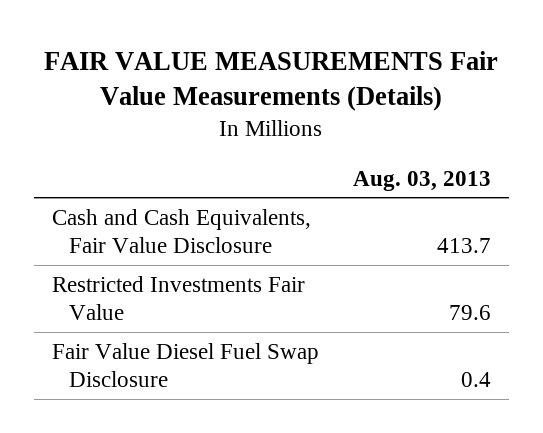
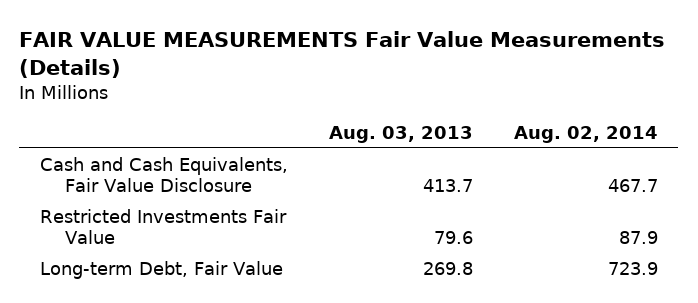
- | Aug. 03, 2013
+ | Aug. 03, 2013 | Aug. 02, 2014
- Fair Value Diesel Fuel Swap Disclosure | 0.4
+ Long-term Debt, Fair Value | 269.8 | 723.9

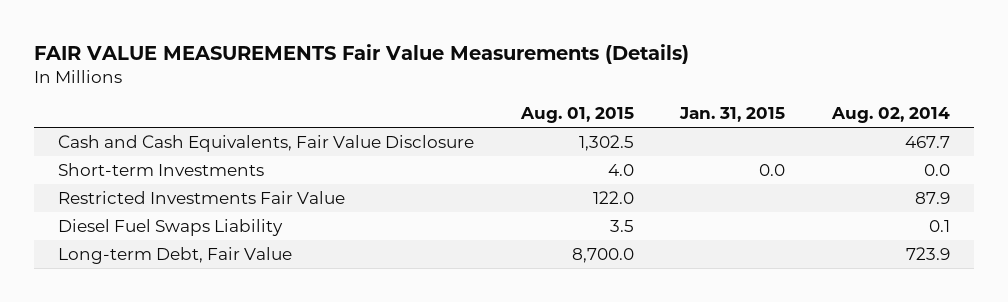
- | Aug. 03, 2013 | Aug. 02, 2014
+ | Aug. 01, 2015 | Jan. 31, 2015 | Aug. 02, 2014
+ Short-term Investments | 4.0 | 0.0 | 0.0
+ Diesel Fuel Swaps Liability | 3.5 | | 0.1

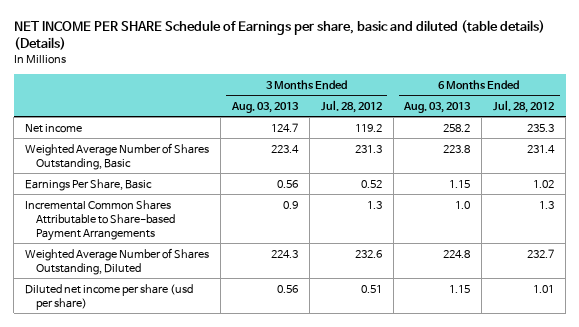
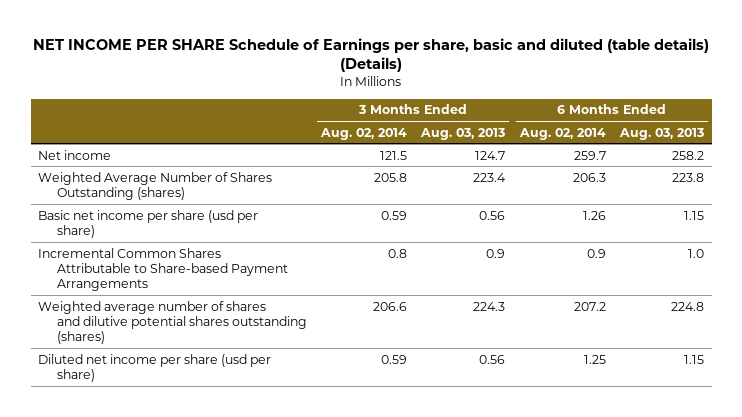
- | 3 Months Ended Aug. 03, 2013 | 3 Months Ended Jul. 28, 2012 | 6 Months Ended Aug. 03, 2013 | 6 Months Ended Jul. 28, 2012
+ | 3 Months Ended Aug. 02, 2014 | 3 Months Ended Aug. 03, 2013 | 6 Months Ended Aug. 02, 2014 | 6 Months Ended Aug. 03, 2013
- Weighted Average Number of Shares Outstanding, Basic | 223.4 | 231.3 | 223.8 | 231.4
- Earnings Per Share, Basic | 0.56 | 0.52 | 1.15 | 1.02
+ Weighted Average Number of Shares Outstanding (shares) | 205.8 | 223.4 | 206.3 | 223.8
+ Basic net income per share (usd per share) | 0.59 | 0.56 | 1.26 | 1.15
- Weighted Average Number of Shares Outstanding, Diluted | 224.3 | 232.6 | 224.8 | 232.7
+ Weighted average number of shares and dilutive potential shares outstanding (shares) | 206.6 | 224.3 | 207.2 | 224.8

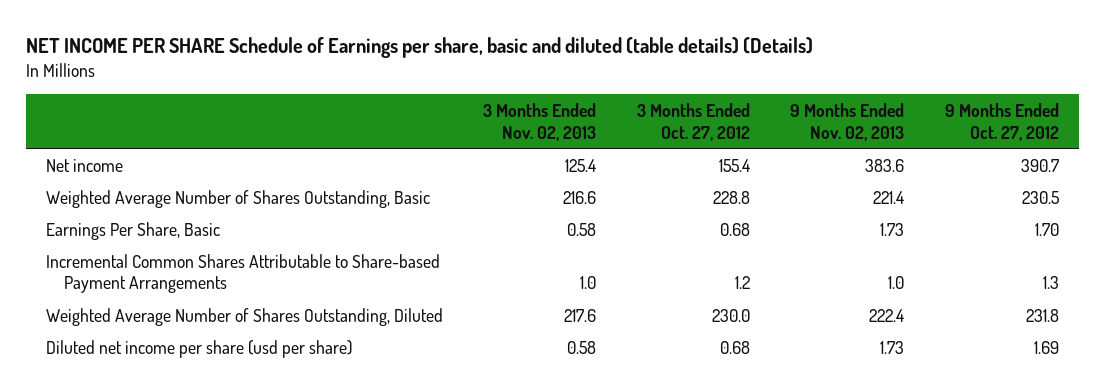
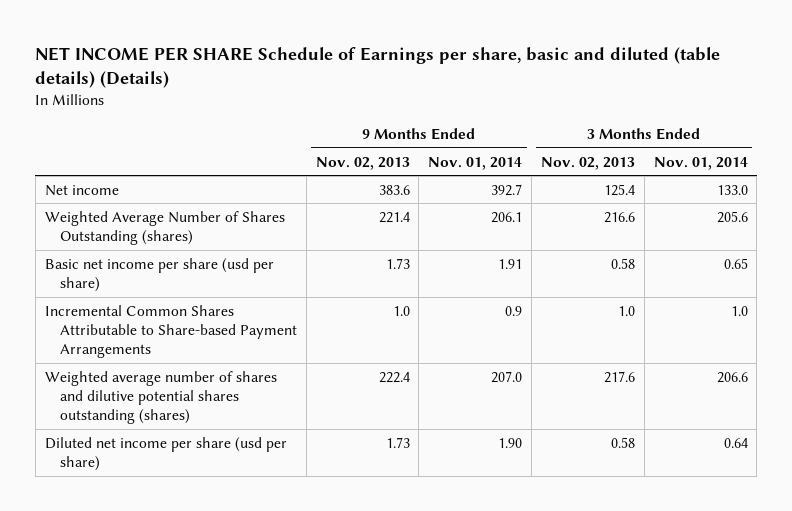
- | 3 Months Ended Nov. 02, 2013 | 3 Months Ended Oct. 27, 2012 | 9 Months Ended Nov. 02, 2013 | 9 Months Ended Oct. 27, 2012
+ | 9 Months Ended Nov. 02, 2013 | 9 Months Ended Nov. 01, 2014 | 3 Months Ended Nov. 02, 2013 | 3 Months Ended Nov. 01, 2014
- Weighted Average Number of Shares Outstanding, Basic | 216.6 | 228.8 | 221.4 | 230.5
- Earnings Per Share, Basic | 0.58 | 0.68 | 1.73 | 1.70
+ Weighted Average Number of Shares Outstanding (shares) | 221.4 | 206.1 | 216.6 | 205.6
+ Basic net income per share (usd per share) | 1.73 | 1.91 | 0.58 | 0.65
- Weighted Average Number of Shares Outstanding, Diluted | 217.6 | 230.0 | 222.4 | 231.8
+ Weighted average number of shares and dilutive potential shares outstanding (shares) | 222.4 | 207.0 | 217.6 | 206.6

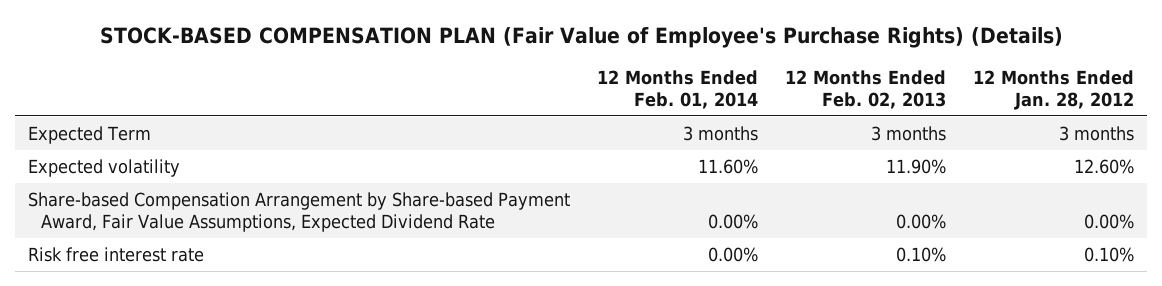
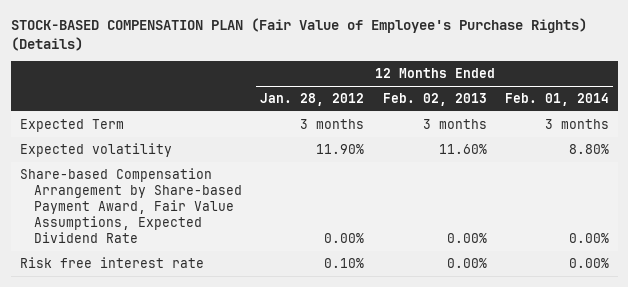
- | 12 Months Ended Feb. 01, 2014 | 12 Months Ended Feb. 02, 2013 | 12 Months Ended Jan. 28, 2012
+ | 12 Months Ended Jan. 28, 2012 | 12 Months Ended Feb. 02, 2013 | 12 Months Ended Feb. 01, 2014
- Expected volatility | 11.60% | 11.90% | 12.60%
+ Expected volatility | 11.90% | 11.60% | 8.80%
- Risk free interest rate | 0.00% | 0.10% | 0.10%
+ Risk free interest rate | 0.10% | 0.00% | 0.00%

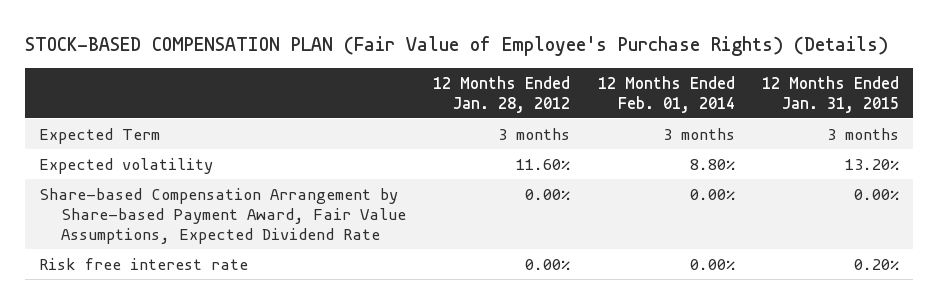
- | 12 Months Ended Jan. 28, 2012 | 12 Months Ended Feb. 02, 2013 | 12 Months Ended Feb. 01, 2014
+ | 12 Months Ended Jan. 28, 2012 | 12 Months Ended Feb. 01, 2014 | 12 Months Ended Jan. 31, 2015
- Expected volatility | 11.90% | 11.60% | 8.80%
+ Expected volatility | 11.60% | 8.80% | 13.20%
- Risk free interest rate | 0.10% | 0.00% | 0.00%
+ Risk free interest rate | 0.00% | 0.00% | 0.20%

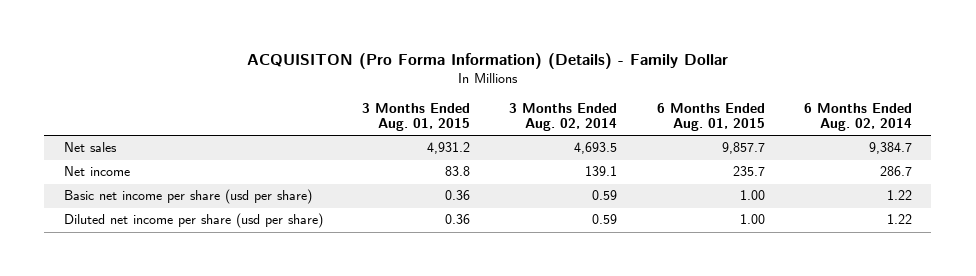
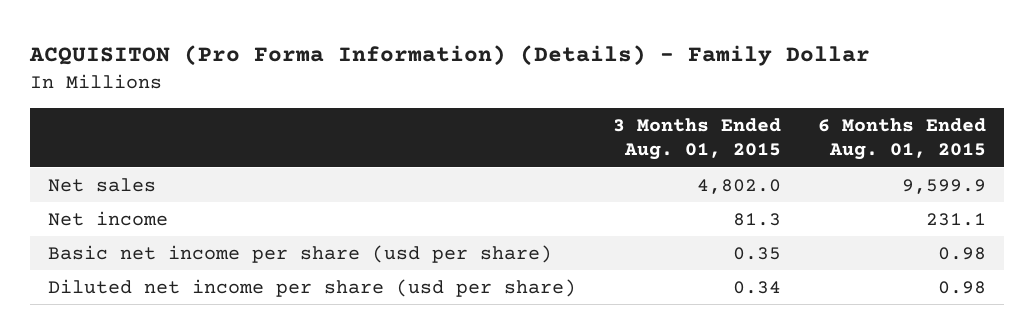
- | 3 Months Ended Aug. 01, 2015 | 3 Months Ended Aug. 02, 2014 | 6 Months Ended Aug. 01, 2015 | 6 Months Ended Aug. 02, 2014
+ | 3 Months Ended Aug. 01, 2015 | 6 Months Ended Aug. 01, 2015
- Net sales | 4,931.2 | 4,693.5 | 9,857.7 | 9,384.7
- Net income | 83.8 | 139.1 | 235.7 | 286.7
- Basic net income per share (usd per share) | 0.36 | 0.59 | 1.00 | 1.22
- Diluted net income per share (usd per share) | 0.36 | 0.59 | 1.00 | 1.22
+ Net sales | 4,802.0 | 9,599.9
+ Net income | 81.3 | 231.1
+ Basic net income per share (usd per share) | 0.35 | 0.98
+ Diluted net income per share (usd per share) | 0.34 | 0.98

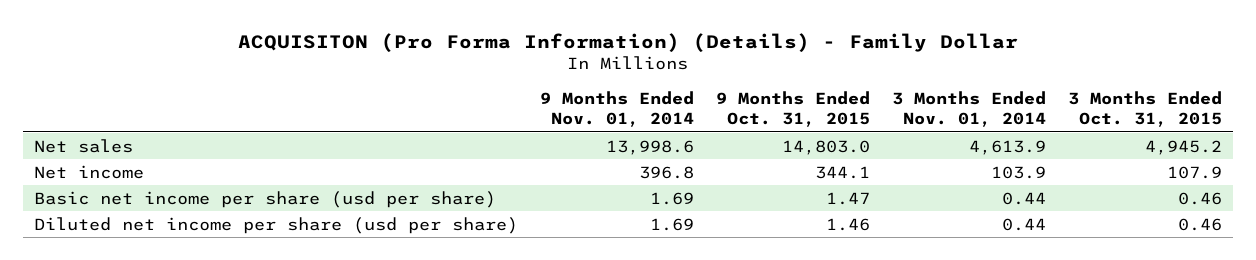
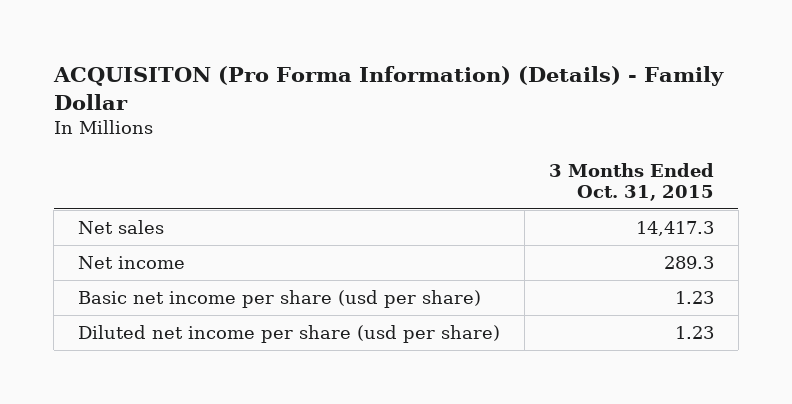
- | 9 Months Ended Nov. 01, 2014 | 9 Months Ended Oct. 31, 2015 | 3 Months Ended Nov. 01, 2014 | 3 Months Ended Oct. 31, 2015
+ | 3 Months Ended Oct. 31, 2015
- Net sales | 13,998.6 | 14,803.0 | 4,613.9 | 4,945.2
- Net income | 396.8 | 344.1 | 103.9 | 107.9
- Basic net income per share (usd per share) | 1.69 | 1.47 | 0.44 | 0.46
- Diluted net income per share (usd per share) | 1.69 | 1.46 | 0.44 | 0.46
+ Net sales | 14,417.3
+ Net income | 289.3
+ Basic net income per share (usd per share) | 1.23
+ Diluted net income per share (usd per share) | 1.23

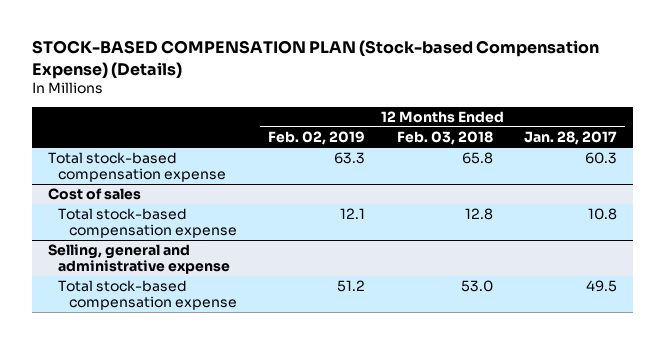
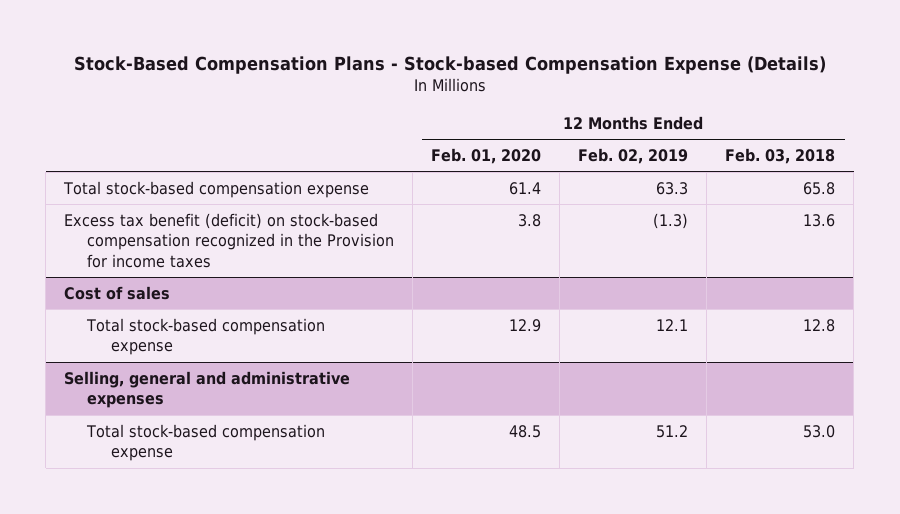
- STOCK-BASED COMPENSATION PLAN (Stock-based Compensation Expense) (Details)
+ Stock-Based Compensation Plans - Stock-based Compensation Expense (Details)
- | 12 Months Ended Feb. 02, 2019 | 12 Months Ended Feb. 03, 2018 | 12 Months Ended Jan. 28, 2017
+ | 12 Months Ended Feb. 01, 2020 | 12 Months Ended Feb. 02, 2019 | 12 Months Ended Feb. 03, 2018
+ Excess tax benefit (deficit) on stock-based compensation recognized in the Provision for income taxes | 3.8 | (1.3) | 13.6
- Selling, general and administrative expense
+ Selling, general and administrative expenses

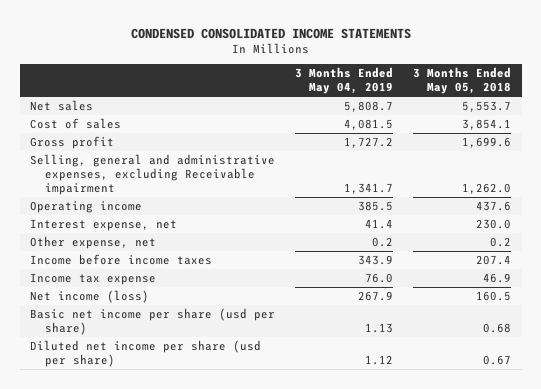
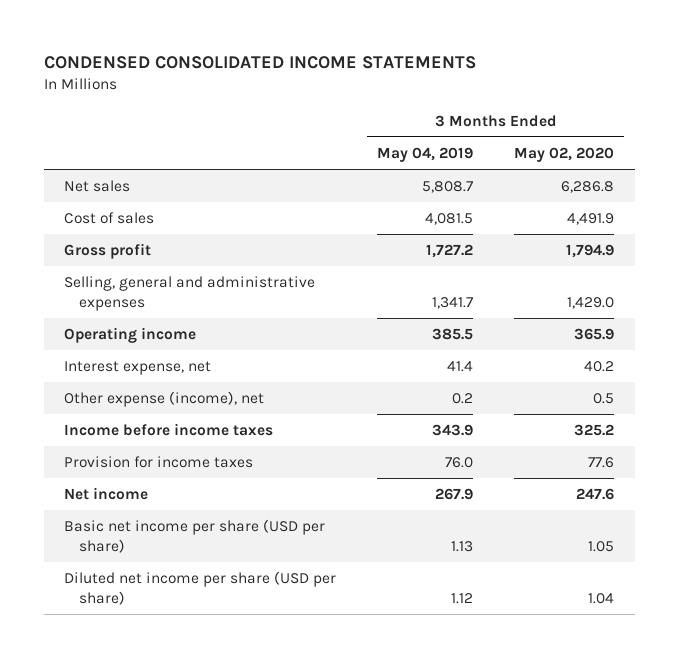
- | 3 Months Ended May 04, 2019 | 3 Months Ended May 05, 2018
+ | 3 Months Ended May 04, 2019 | 3 Months Ended May 02, 2020
- Selling, general and administrative expenses, excluding Receivable impairment | 1,341.7 | 1,262.0
+ Selling, general and administrative expenses | 1,341.7 | 1,429.0
- Other expense, net | 0.2 | 0.2
+ Other expense (income), net | 0.2 | 0.5
- Income tax expense | 76.0 | 46.9
- Net income (loss) | 267.9 | 160.5
- Basic net income per share (usd per share) | 1.13 | 0.68
- Diluted net income per share (usd per share) | 1.12 | 0.67
+ Provision for income taxes | 76.0 | 77.6
+ Net income | 267.9 | 247.6
+ Basic net income per share (USD per share) | 1.13 | 1.05
+ Diluted net income per share (USD per share) | 1.12 | 1.04

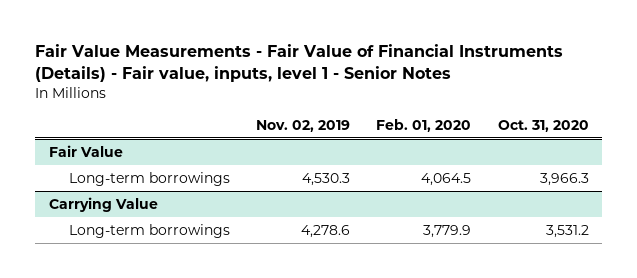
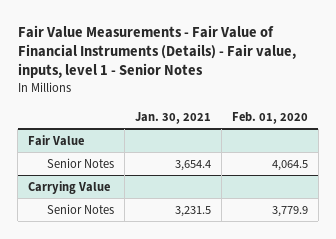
- | Nov. 02, 2019 | Feb. 01, 2020 | Oct. 31, 2020
+ | Jan. 30, 2021 | Feb. 01, 2020
@ Fair Value
- Long-term borrowings | 4,530.3 | 4,064.5 | 3,966.3
+ Senior Notes | 3,654.4 | 4,064.5
@ Carrying Value
- Long-term borrowings | 4,278.6 | 3,779.9 | 3,531.2
+ Senior Notes | 3,231.5 | 3,779.9

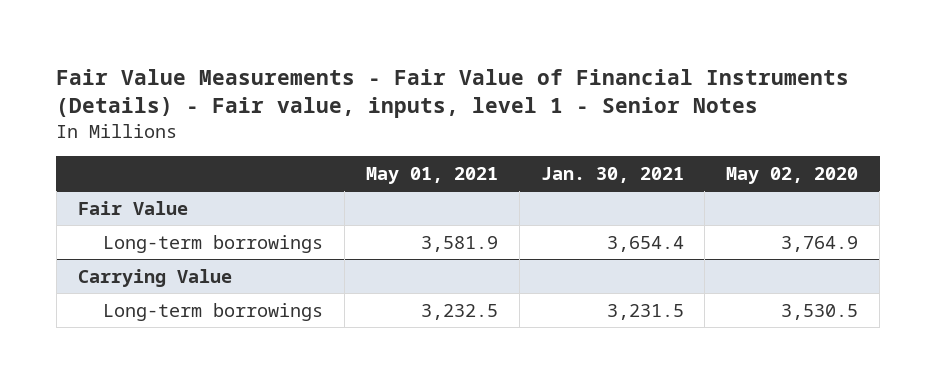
- | Jan. 30, 2021 | Feb. 01, 2020
+ | May 01, 2021 | Jan. 30, 2021 | May 02, 2020
@ Fair Value
- Senior Notes | 3,654.4 | 4,064.5
+ Long-term borrowings | 3,581.9 | 3,654.4 | 3,764.9
@ Carrying Value
- Senior Notes | 3,231.5 | 3,779.9
+ Long-term borrowings | 3,232.5 | 3,231.5 | 3,530.5

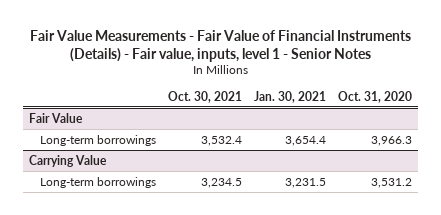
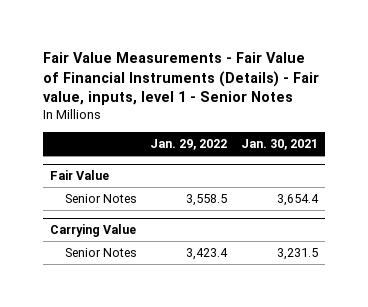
- | Oct. 30, 2021 | Jan. 30, 2021 | Oct. 31, 2020
+ | Jan. 29, 2022 | Jan. 30, 2021
@ Fair Value
- Long-term borrowings | 3,532.4 | 3,654.4 | 3,966.3
+ Senior Notes | 3,558.5 | 3,654.4
@ Carrying Value
- Long-term borrowings | 3,234.5 | 3,231.5 | 3,531.2
+ Senior Notes | 3,423.4 | 3,231.5

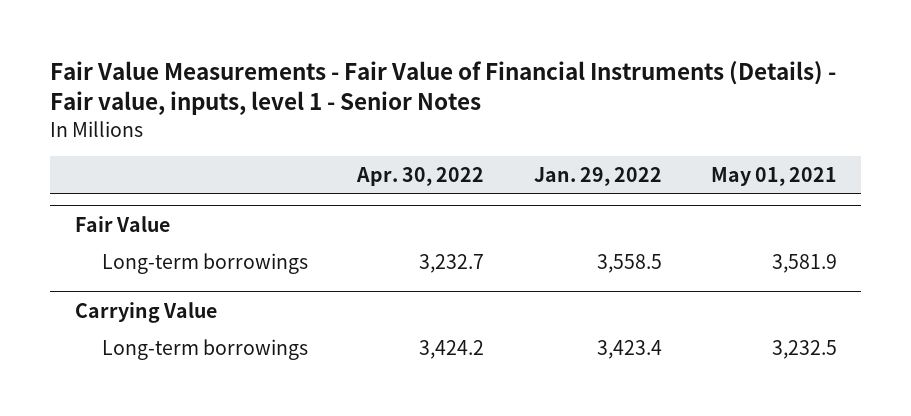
- | Jan. 29, 2022 | Jan. 30, 2021
+ | Apr. 30, 2022 | Jan. 29, 2022 | May 01, 2021
@ Fair Value
- Senior Notes | 3,558.5 | 3,654.4
+ Long-term borrowings | 3,232.7 | 3,558.5 | 3,581.9
@ Carrying Value
- Senior Notes | 3,423.4 | 3,231.5
+ Long-term borrowings | 3,424.2 | 3,423.4 | 3,232.5

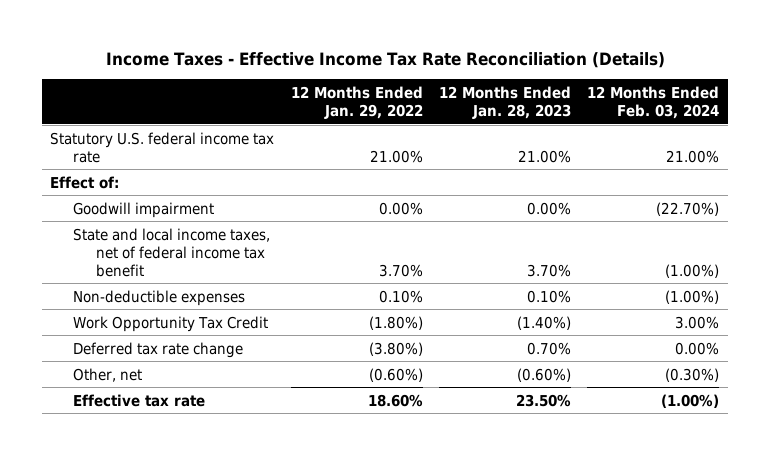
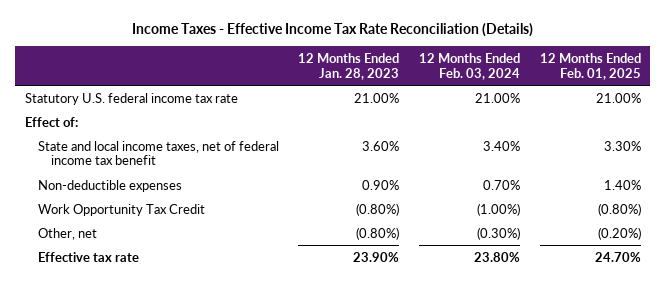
- | 12 Months Ended Jan. 29, 2022 | 12 Months Ended Jan. 28, 2023 | 12 Months Ended Feb. 03, 2024
+ | 12 Months Ended Jan. 28, 2023 | 12 Months Ended Feb. 03, 2024 | 12 Months Ended Feb. 01, 2025
- Goodwill impairment | 0.00% | 0.00% | (22.70%)
- State and local income taxes, net of federal income tax benefit | 3.70% | 3.70% | (1.00%)
- Non-deductible expenses | 0.10% | 0.10% | (1.00%)
- Work Opportunity Tax Credit | (1.80%) | (1.40%) | 3.00%
- Deferred tax rate change | (3.80%) | 0.70% | 0.00%
- Other, net | (0.60%) | (0.60%) | (0.30%)
- Effective tax rate | 18.60% | 23.50% | (1.00%)
+ State and local income taxes, net of federal income tax benefit | 3.60% | 3.40% | 3.30%
+ Non-deductible expenses | 0.90% | 0.70% | 1.40%
+ Work Opportunity Tax Credit | (0.80%) | (1.00%) | (0.80%)
+ Other, net | (0.80%) | (0.30%) | (0.20%)
+ Effective tax rate | 23.90% | 23.80% | 24.70%

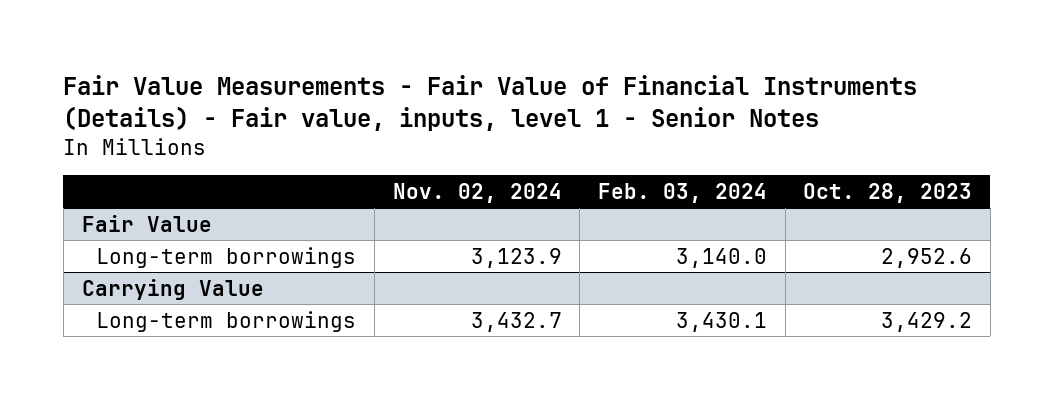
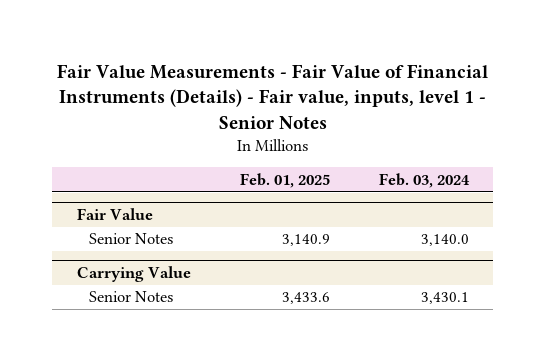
- | Nov. 02, 2024 | Feb. 03, 2024 | Oct. 28, 2023
+ | Feb. 01, 2025 | Feb. 03, 2024
@ Fair Value
- Long-term borrowings | 3,123.9 | 3,140.0 | 2,952.6
+ Senior Notes | 3,140.9 | 3,140.0
@ Carrying Value
- Long-term borrowings | 3,432.7 | 3,430.1 | 3,429.2
+ Senior Notes | 3,433.6 | 3,430.1

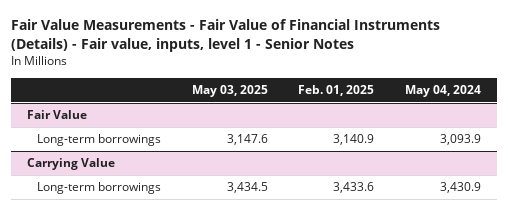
- | Feb. 01, 2025 | Feb. 03, 2024
+ | May 03, 2025 | Feb. 01, 2025 | May 04, 2024
@ Fair Value
- Senior Notes | 3,140.9 | 3,140.0
+ Long-term borrowings | 3,147.6 | 3,140.9 | 3,093.9
@ Carrying Value
- Senior Notes | 3,433.6 | 3,430.1
+ Long-term borrowings | 3,434.5 | 3,433.6 | 3,430.9

